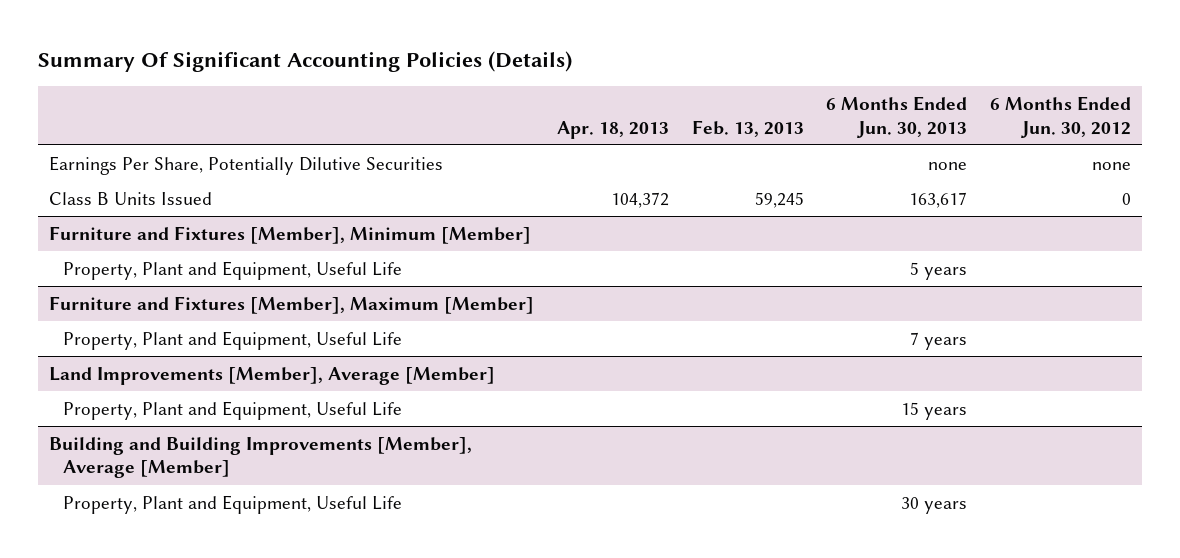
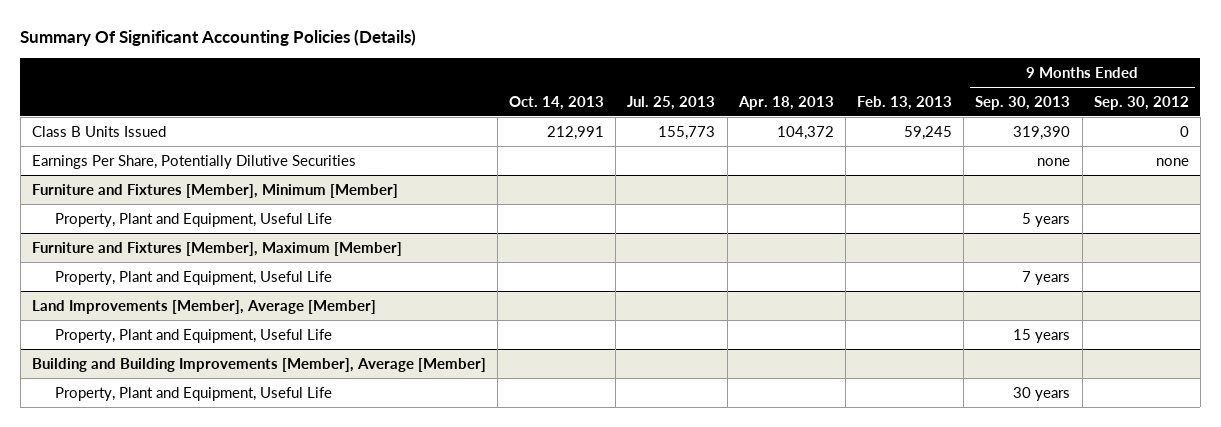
- | Apr. 18, 2013 | Feb. 13, 2013 | 6 Months Ended Jun. 30, 2013 | 6 Months Ended Jun. 30, 2012
+ | Oct. 14, 2013 | Jul. 25, 2013 | Apr. 18, 2013 | Feb. 13, 2013 | 9 Months Ended Sep. 30, 2013 | 9 Months Ended Sep. 30, 2012
moved down: Earnings Per Share, Potentially Dilutive Securities | | | | | none | none

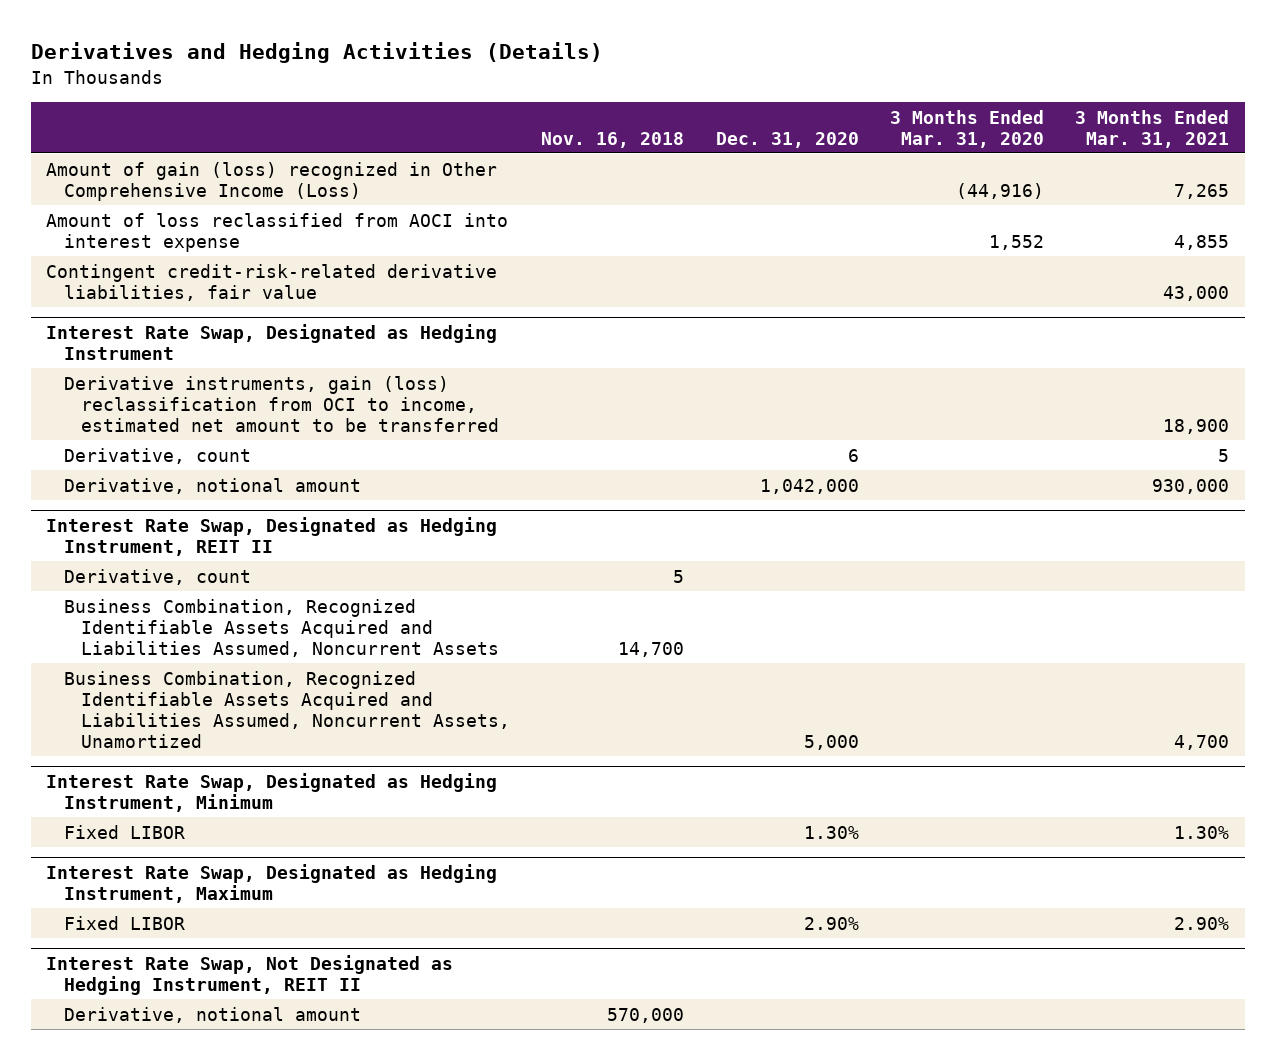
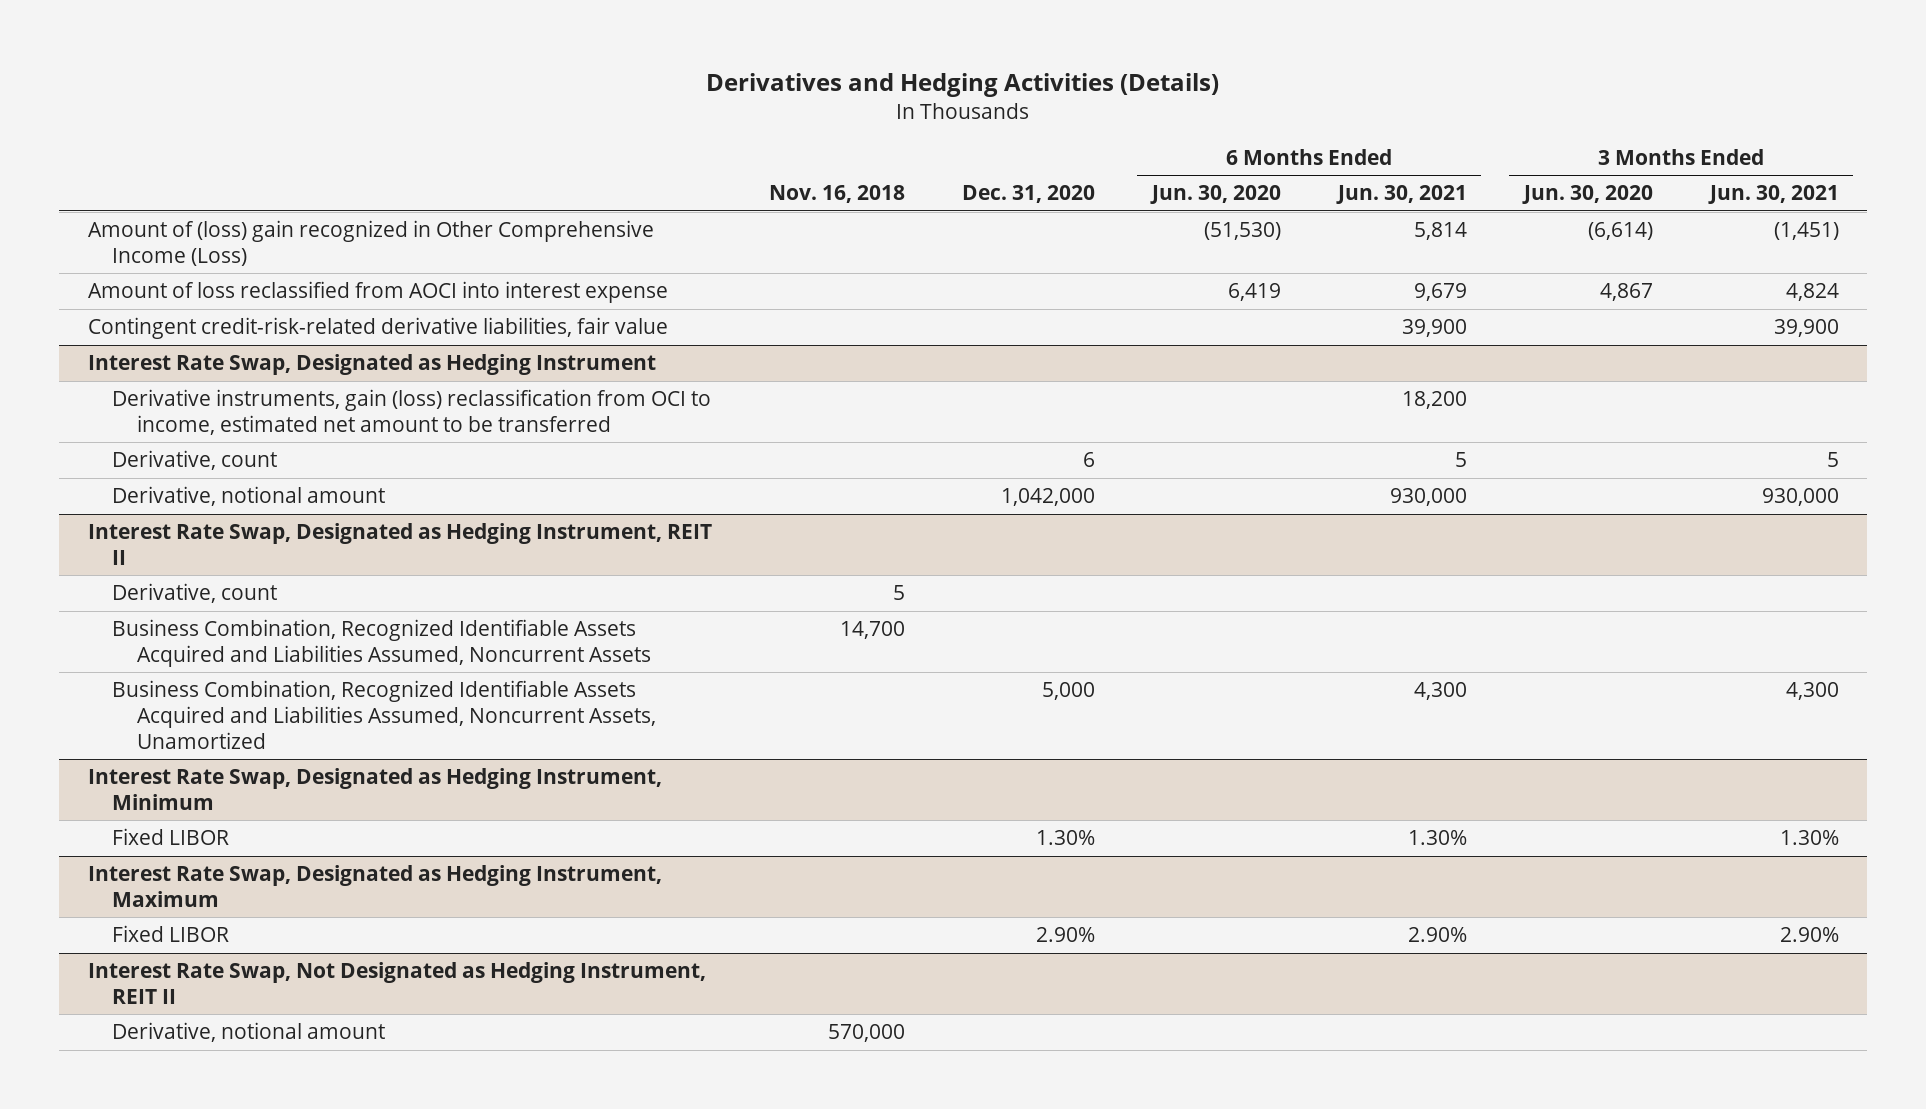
- | Nov. 16, 2018 | Dec. 31, 2020 | 3 Months Ended Mar. 31, 2020 | 3 Months Ended Mar. 31, 2021
+ | Nov. 16, 2018 | Dec. 31, 2020 | 6 Months Ended Jun. 30, 2020 | 6 Months Ended Jun. 30, 2021 | 3 Months Ended Jun. 30, 2020 | 3 Months Ended Jun. 30, 2021
- Amount of gain (loss) recognized in Other Comprehensive Income (Loss) | | | (44,916) | 7,265
+ Amount of (loss) gain recognized in Other Comprehensive Income (Loss) | | | (51,530) | 5,814 | (6,614) | (1,451)

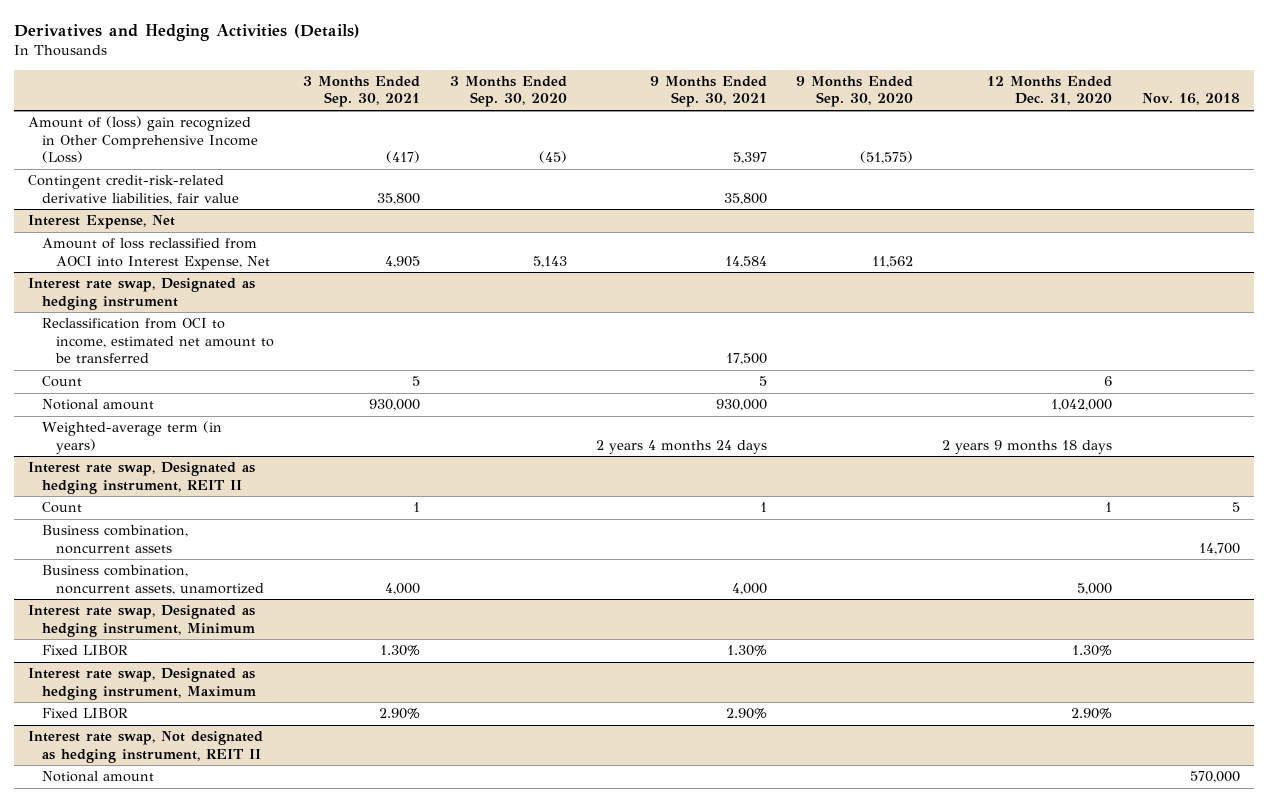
- | Nov. 16, 2018 | Dec. 31, 2020 | 6 Months Ended Jun. 30, 2020 | 6 Months Ended Jun. 30, 2021 | 3 Months Ended Jun. 30, 2020 | 3 Months Ended Jun. 30, 2021
+ | 3 Months Ended Sep. 30, 2021 | 3 Months Ended Sep. 30, 2020 | 9 Months Ended Sep. 30, 2021 | 9 Months Ended Sep. 30, 2020 | 12 Months Ended Dec. 31, 2020 | Nov. 16, 2018
- Amount of loss reclassified from AOCI into interest expense | | | 6,419 | 9,679 | 4,867 | 4,824
- Interest Rate Swap, Designated as Hedging Instrument
- Derivative instruments, gain (loss) reclassification from OCI to income, estimated net amount to be transferred | | | | 18,200 | |
- Derivative, count | | 6 | | 5 | | 5
- Derivative, notional amount | | 1,042,000 | | 930,000 | | 930,000
- Interest Rate Swap, Designated as Hedging Instrument, REIT II
- Derivative, count | 5 | | | | |
- Business Combination, Recognized Identifiable Assets Acquired and Liabilities Assumed, Noncurrent Assets | 14,700 | | | | |
- Business Combination, Recognized Identifiable Assets Acquired and Liabilities Assumed, Noncurrent Assets, Unamortized | | 5,000 | | 4,300 | | 4,300
- Interest Rate Swap, Designated as Hedging Instrument, Minimum
+ Interest Expense, Net
+ Amount of loss reclassified from AOCI into Interest Expense, Net | 4,905 | 5,143 | 14,584 | 11,562 | |
+ Interest rate swap, Designated as hedging instrument
+ Reclassification from OCI to income, estimated net amount to be transferred | | | 17,500 | | |
+ Count | 5 | | 5 | | 6 |
+ Notional amount | 930,000 | | 930,000 | | 1,042,000 |
+ Weighted-average term (in years) | | | 2 years 4 months 24 days | | 2 years 9 months 18 days |
+ Interest rate swap, Designated as hedging instrument, REIT II
+ Count | 1 | | 1 | | 1 | 5
+ Business combination, noncurrent assets | | | | | | 14,700
+ Business combination, noncurrent assets, unamortized | 4,000 | | 4,000 | | 5,000 |
+ Interest rate swap, Designated as hedging instrument, Minimum
- Interest Rate Swap, Designated as Hedging Instrument, Maximum
+ Interest rate swap, Designated as hedging instrument, Maximum
- Interest Rate Swap, Not Designated as Hedging Instrument, REIT II
- Derivative, notional amount | 570,000 | | | | |
+ Interest rate swap, Not designated as hedging instrument, REIT II
+ Notional amount | | | | | | 570,000

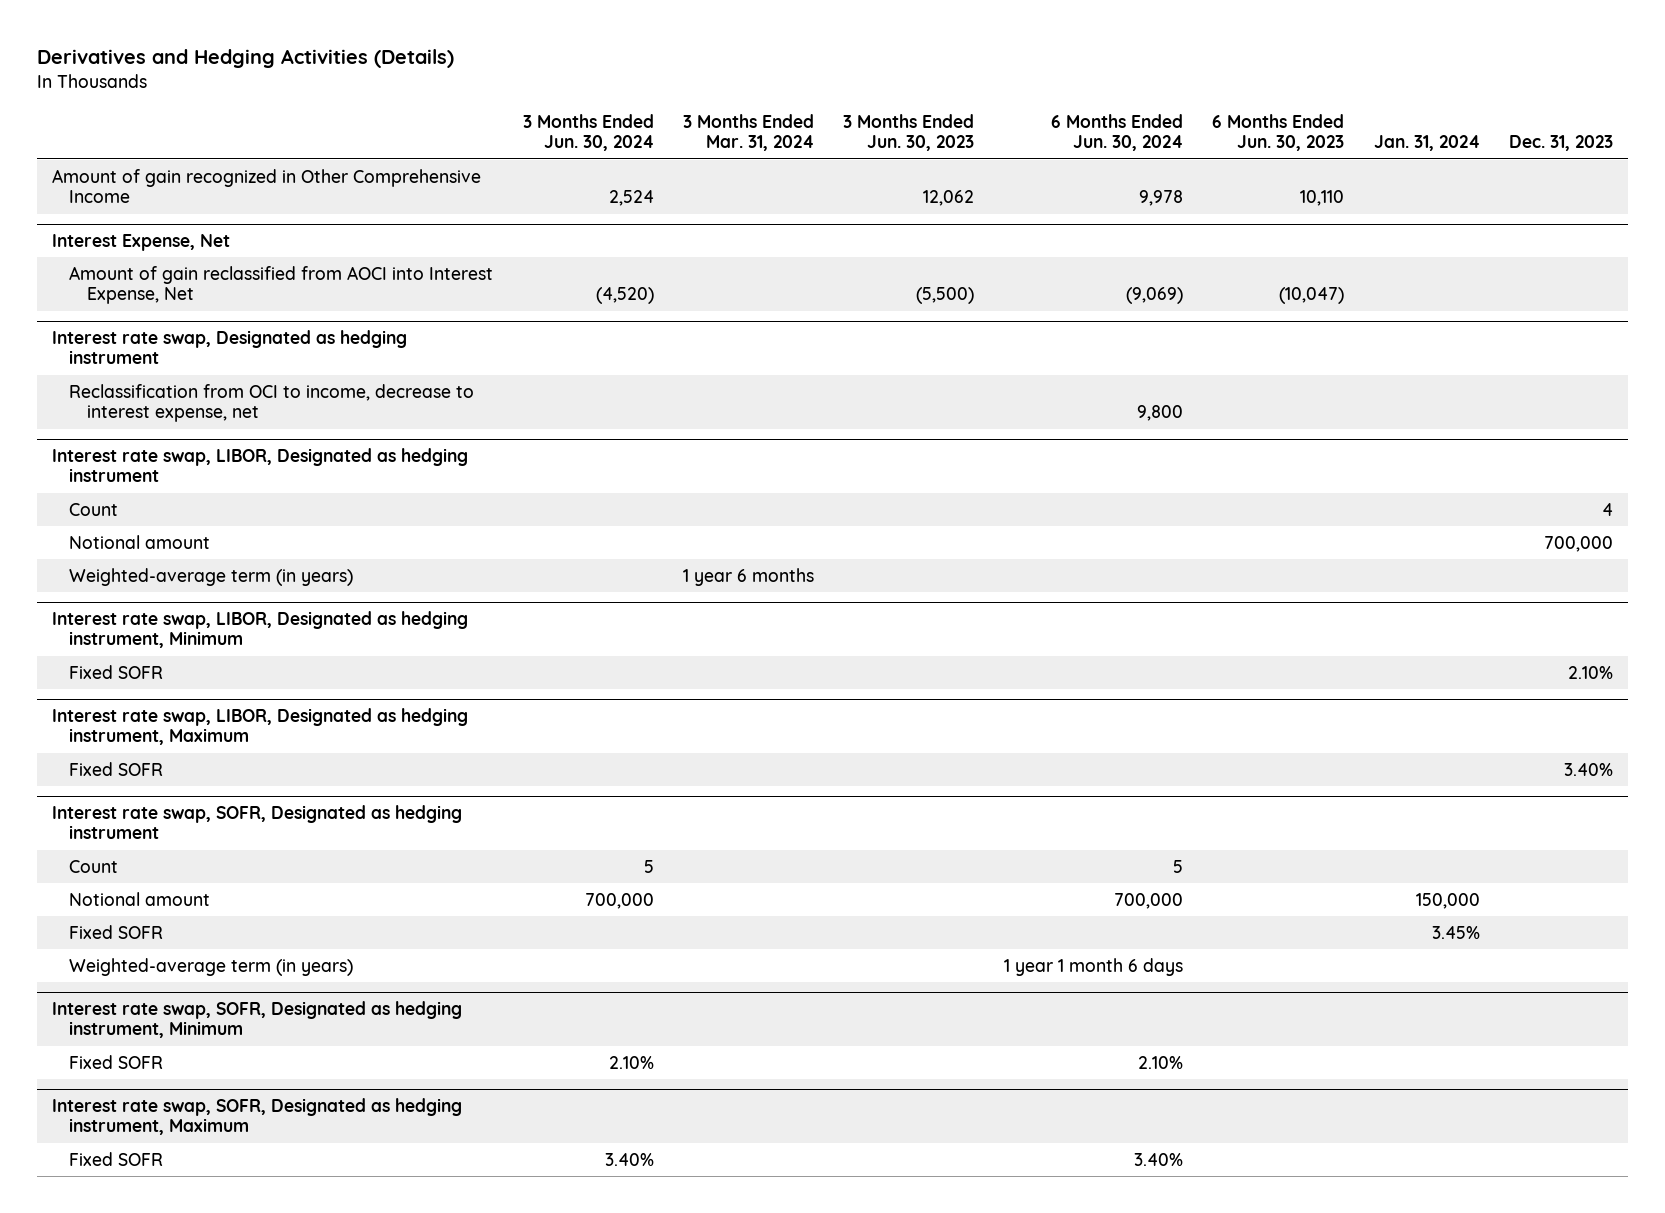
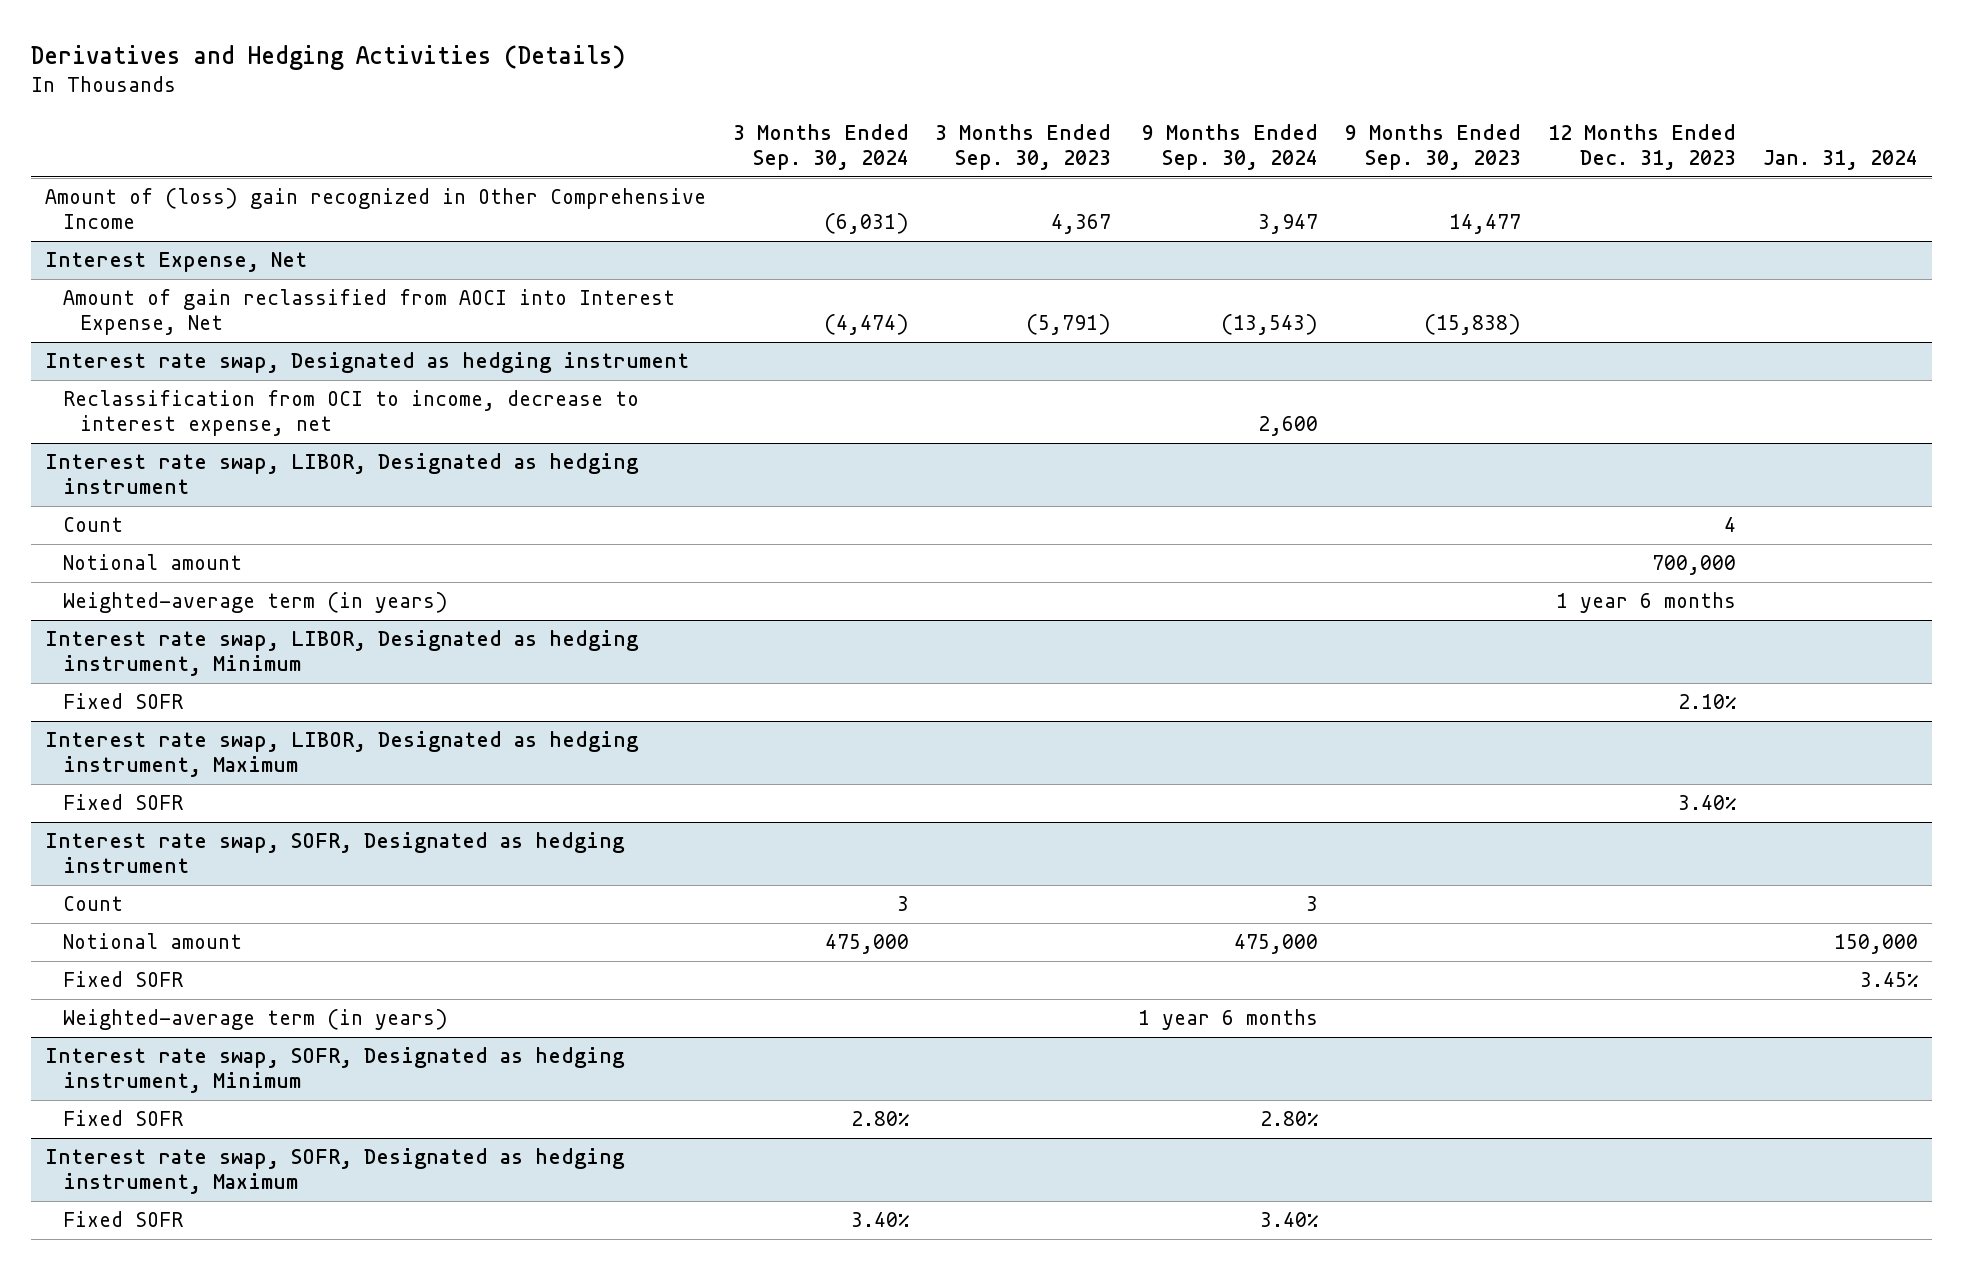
- | 3 Months Ended Jun. 30, 2024 | 3 Months Ended Mar. 31, 2024 | 3 Months Ended Jun. 30, 2023 | 6 Months Ended Jun. 30, 2024 | 6 Months Ended Jun. 30, 2023 | Jan. 31, 2024 | Dec. 31, 2023
+ | 3 Months Ended Sep. 30, 2024 | 3 Months Ended Sep. 30, 2023 | 9 Months Ended Sep. 30, 2024 | 9 Months Ended Sep. 30, 2023 | 12 Months Ended Dec. 31, 2023 | Jan. 31, 2024
- Amount of gain recognized in Other Comprehensive Income | 2,524 | | 12,062 | 9,978 | 10,110 | |
+ Amount of (loss) gain recognized in Other Comprehensive Income | (6,031) | 4,367 | 3,947 | 14,477 | |

